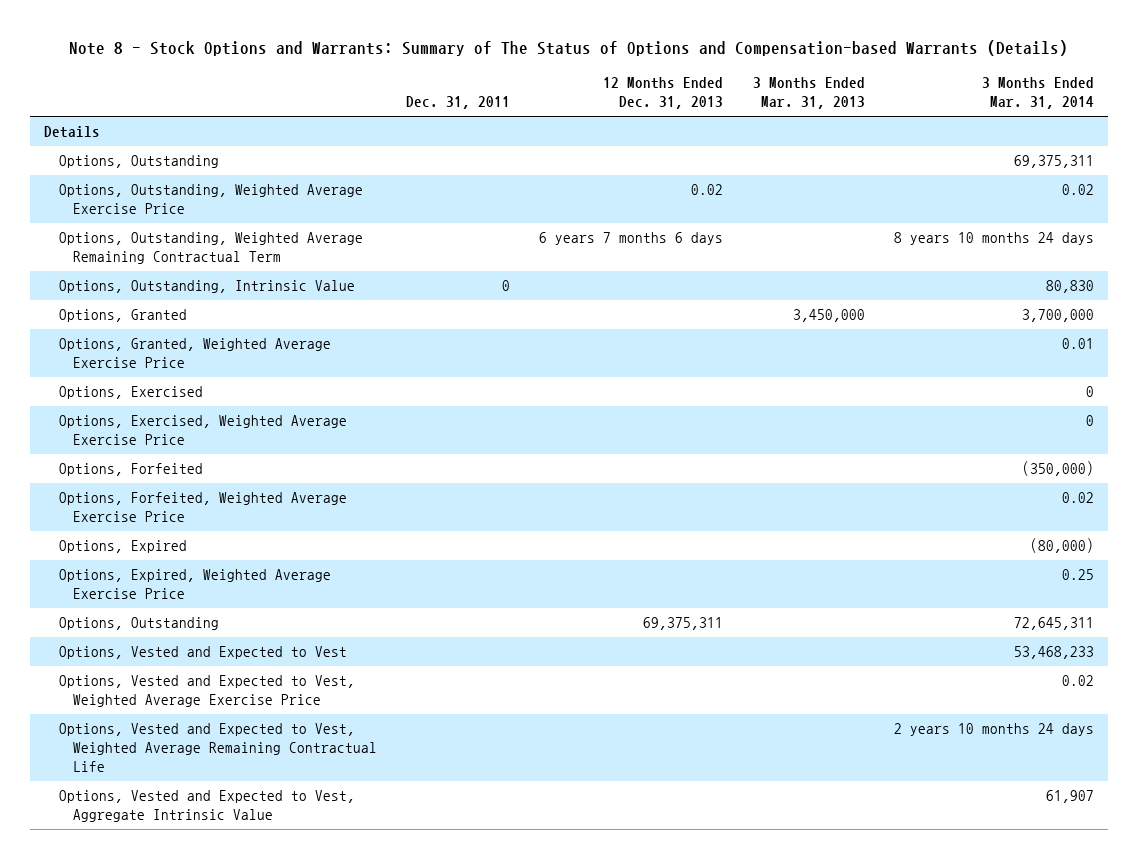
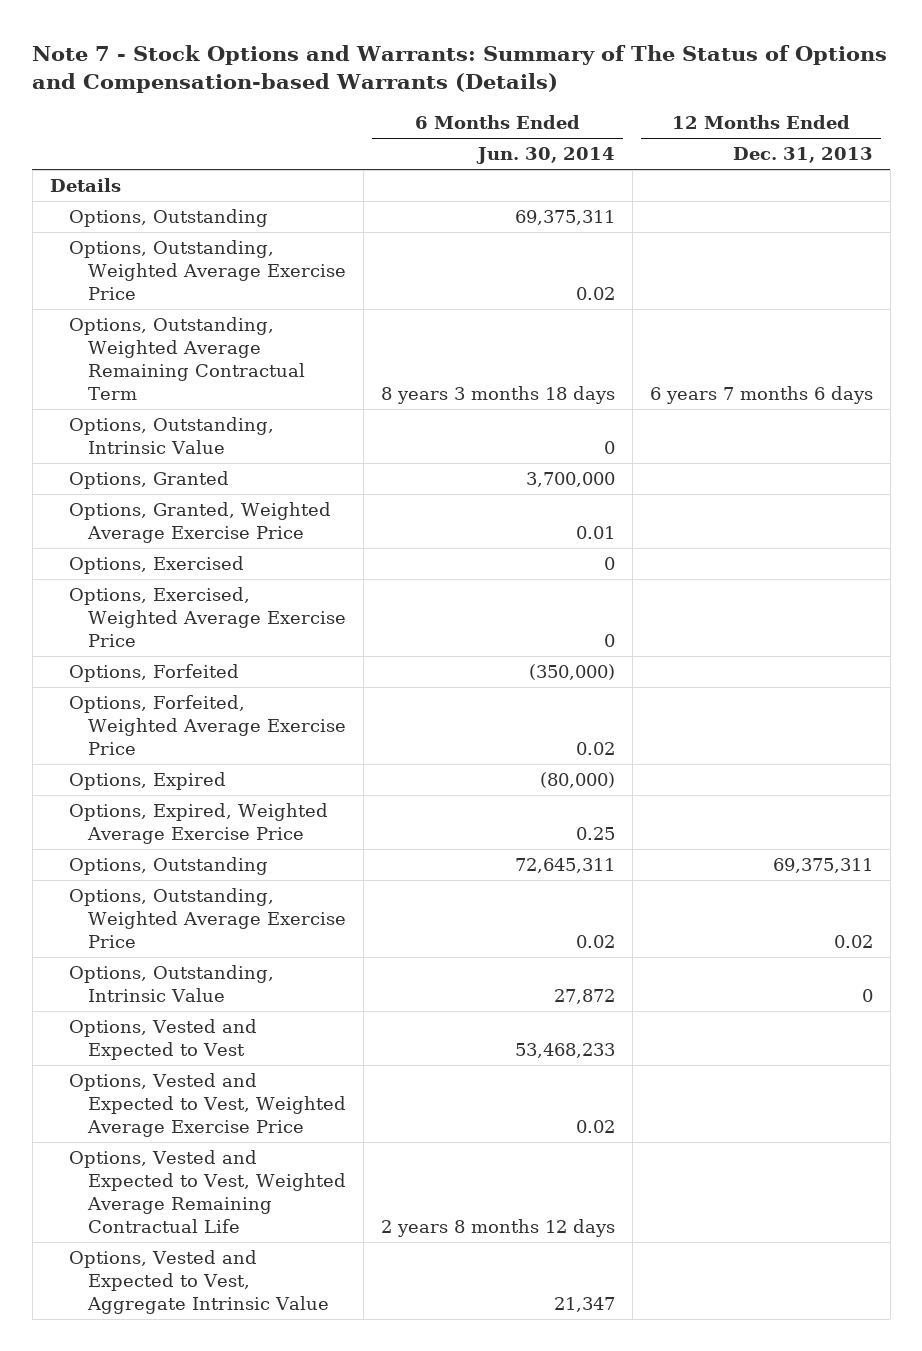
- Note 8 - Stock Options and Warrants: Summary of The Status of Options and Compensation-based Warrants (Details)
+ Note 7 - Stock Options and Warrants: Summary of The Status of Options and Compensation-based Warrants (Details)
- | Dec. 31, 2011 | 12 Months Ended Dec. 31, 2013 | 3 Months Ended Mar. 31, 2013 | 3 Months Ended Mar. 31, 2014
+ | 6 Months Ended Jun. 30, 2014 | 12 Months Ended Dec. 31, 2013
+ Options, Outstanding, Weighted Average Exercise Price | 0.02 |
moved down: Options, Outstanding, Weighted Average Exercise Price | 0.02 | 0.02
+ Options, Outstanding, Intrinsic Value | 27,872 | 0

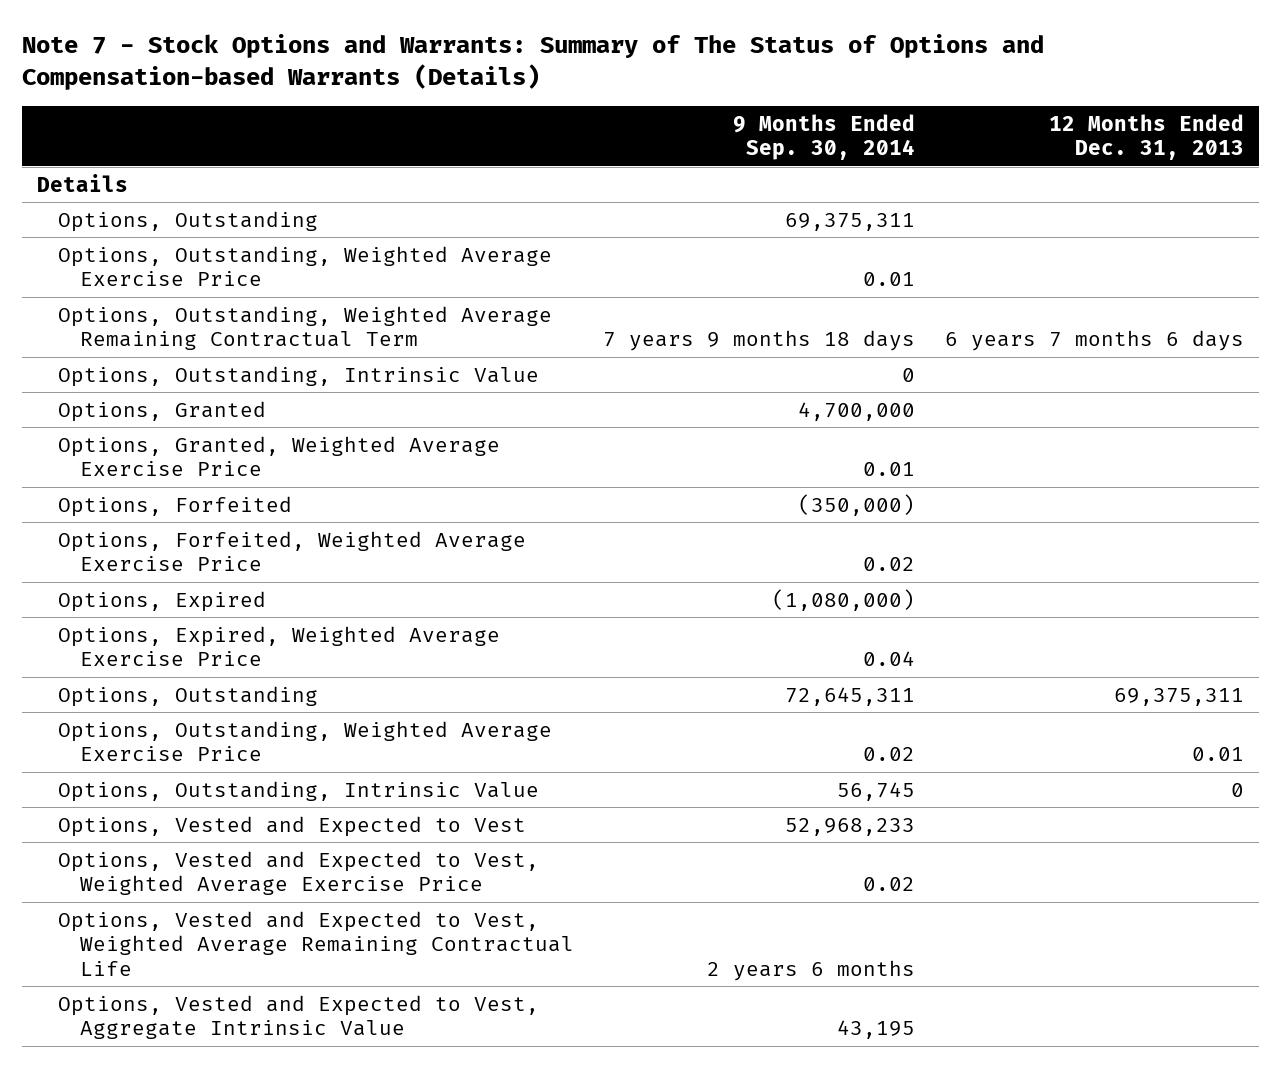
- | 6 Months Ended Jun. 30, 2014 | 12 Months Ended Dec. 31, 2013
+ | 9 Months Ended Sep. 30, 2014 | 12 Months Ended Dec. 31, 2013
- Options, Exercised | 0 |
- Options, Exercised, Weighted Average Exercise Price | 0 |
- Options, Outstanding, Weighted Average Exercise Price | 0.02 | 0.02
+ Options, Outstanding, Weighted Average Exercise Price | 0.02 | 0.01

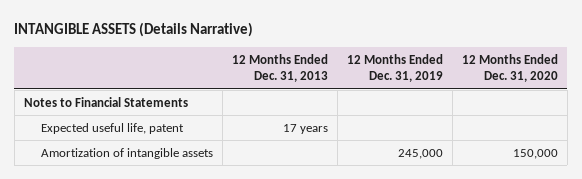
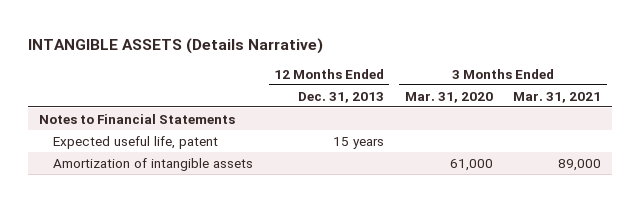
- | 12 Months Ended Dec. 31, 2013 | 12 Months Ended Dec. 31, 2019 | 12 Months Ended Dec. 31, 2020
+ | 12 Months Ended Dec. 31, 2013 | 3 Months Ended Mar. 31, 2020 | 3 Months Ended Mar. 31, 2021
- Expected useful life, patent | 17 years | |
+ Expected useful life, patent | 15 years | |

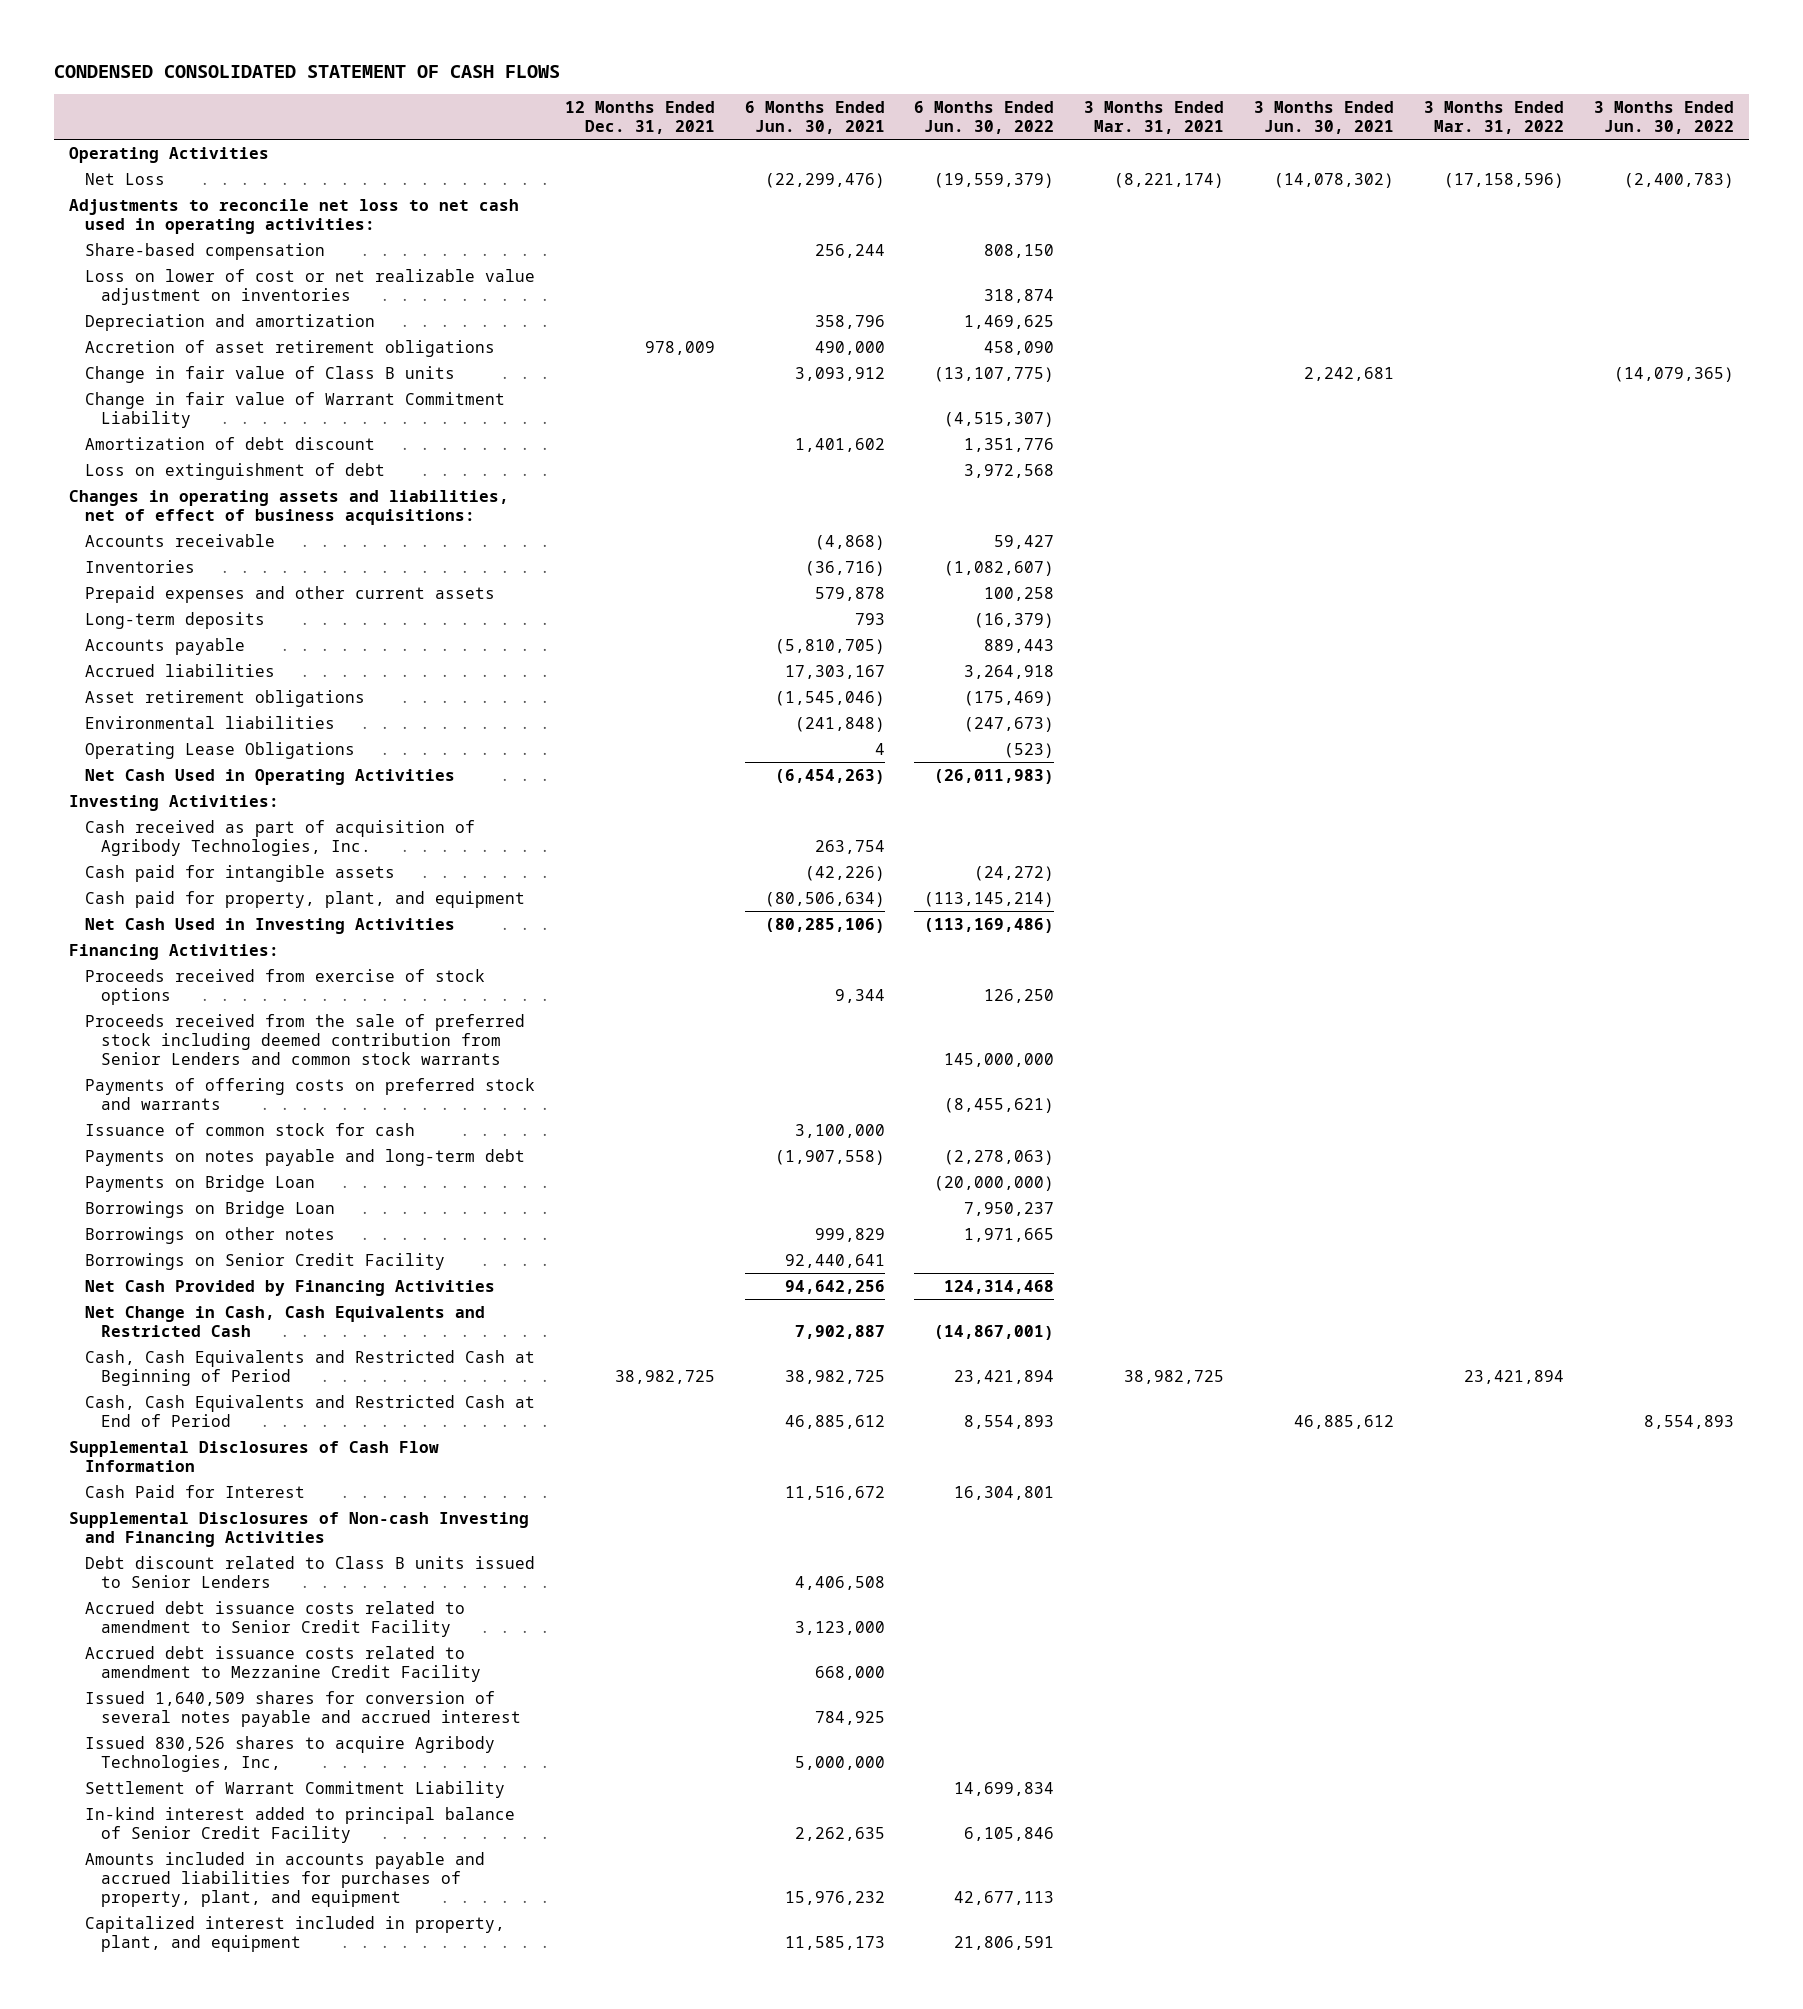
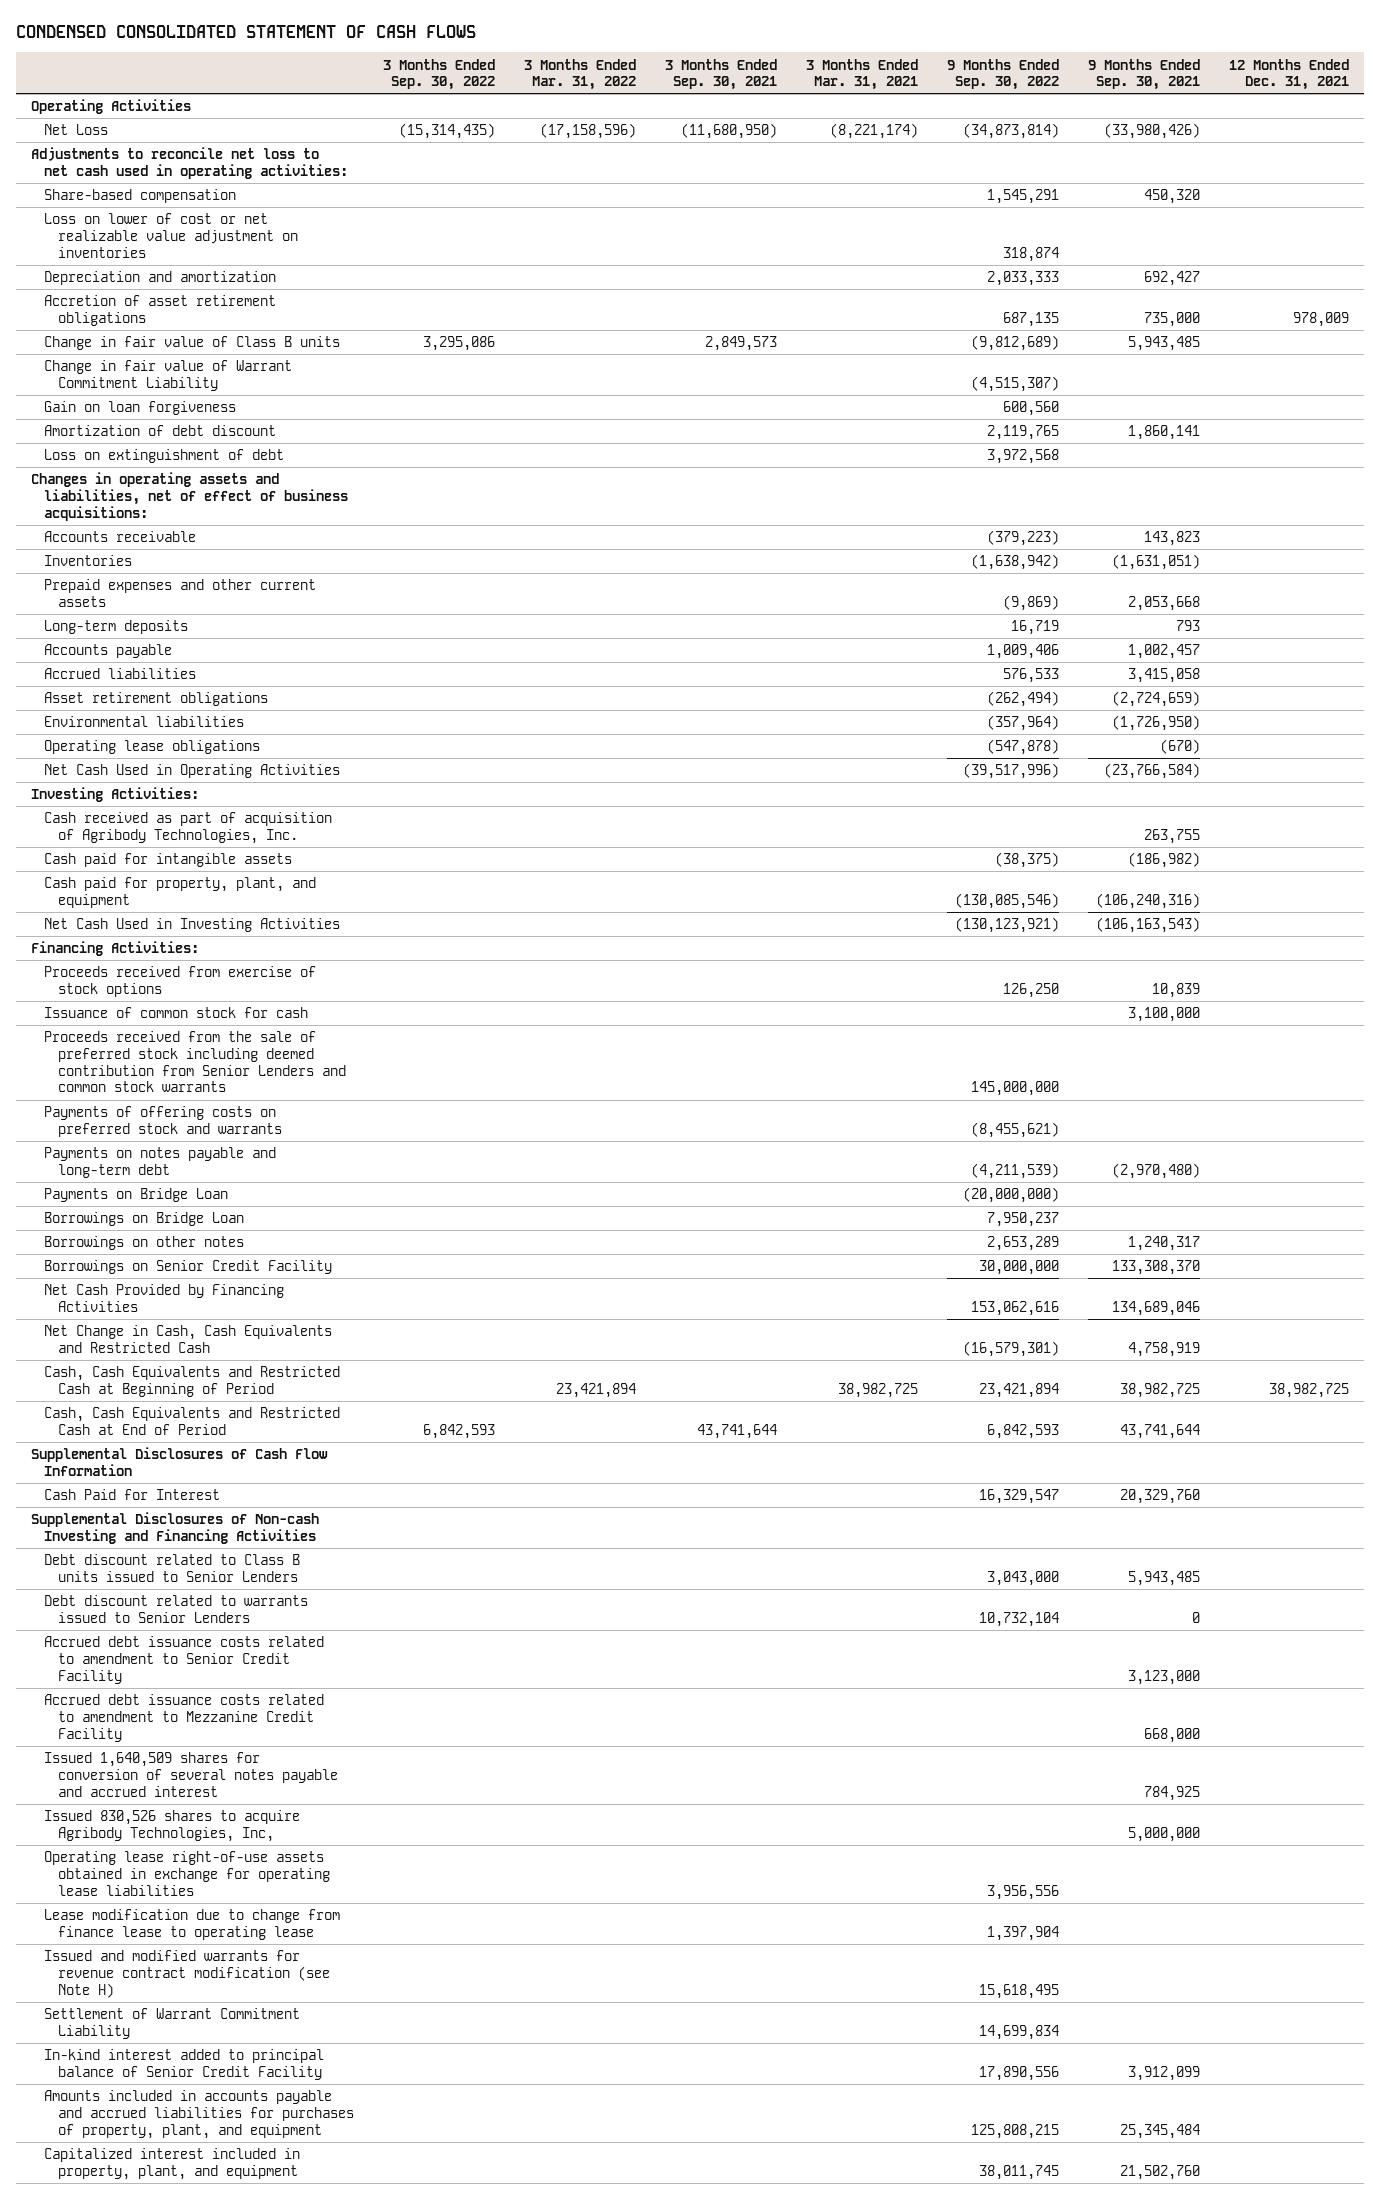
- | 12 Months Ended Dec. 31, 2021 | 6 Months Ended Jun. 30, 2021 | 6 Months Ended Jun. 30, 2022 | 3 Months Ended Mar. 31, 2021 | 3 Months Ended Jun. 30, 2021 | 3 Months Ended Mar. 31, 2022 | 3 Months Ended Jun. 30, 2022
+ | 3 Months Ended Sep. 30, 2022 | 3 Months Ended Mar. 31, 2022 | 3 Months Ended Sep. 30, 2021 | 3 Months Ended Mar. 31, 2021 | 9 Months Ended Sep. 30, 2022 | 9 Months Ended Sep. 30, 2021 | 12 Months Ended Dec. 31, 2021
+ Gain on loan forgiveness | | | | | 600,560 | |
- Operating Lease Obligations | | 4 | (523) | | | |
+ Operating lease obligations | | | | | (547,878) | (670) |
moved up: Issuance of common stock for cash | | | | | | 3,100,000 |
+ Debt discount related to warrants issued to Senior Lenders | | | | | 10,732,104 | 0 |
+ Operating lease right-of-use assets obtained in exchange for operating lease liabilities | | | | | 3,956,556 | |
+ Lease modification due to change from finance lease to operating lease | | | | | 1,397,904 | |
+ Issued and modified warrants for revenue contract modification (see Note H) | | | | | 15,618,495 | |

